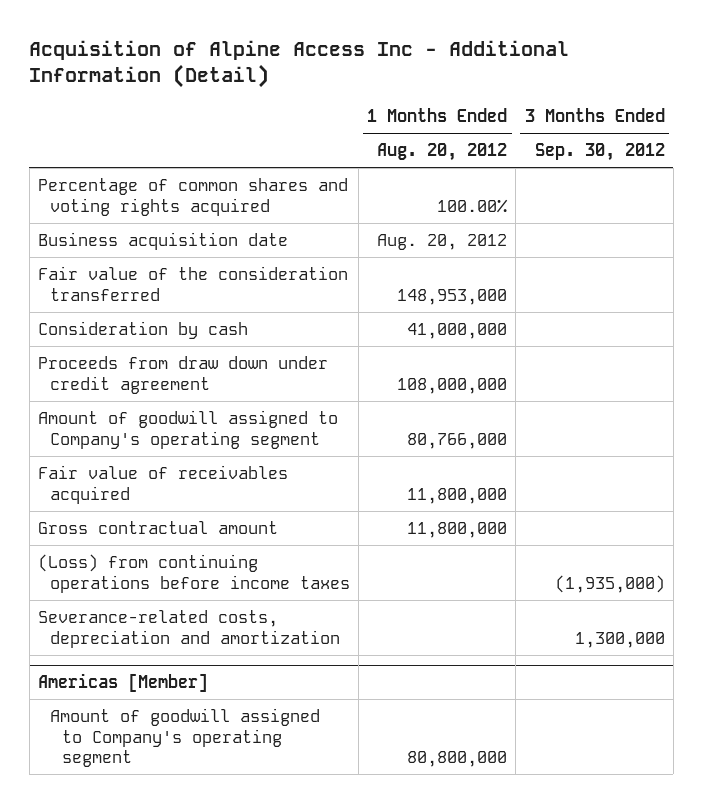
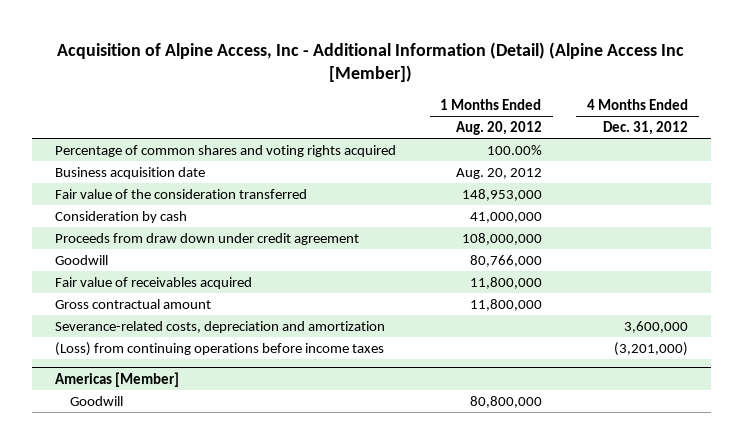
- Acquisition of Alpine Access Inc - Additional Information (Detail)
+ Acquisition of Alpine Access, Inc - Additional Information (Detail) (Alpine Access Inc [Member])
- | 1 Months Ended Aug. 20, 2012 | 3 Months Ended Sep. 30, 2012
+ | 1 Months Ended Aug. 20, 2012 | 4 Months Ended Dec. 31, 2012
- Amount of goodwill assigned to Company's operating segment | 80,766,000 |
+ Goodwill | 80,766,000 |
moved down: (Loss) from continuing operations before income taxes | | (3,201,000)
@ Americas [Member]
- Amount of goodwill assigned to Company's operating segment | 80,800,000 |
+ Goodwill | 80,800,000 |

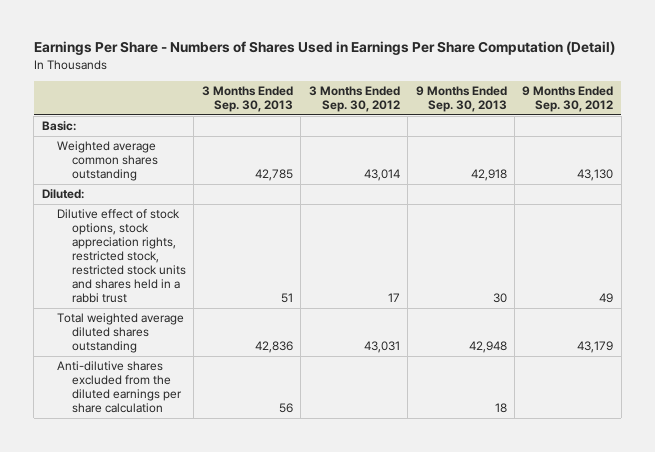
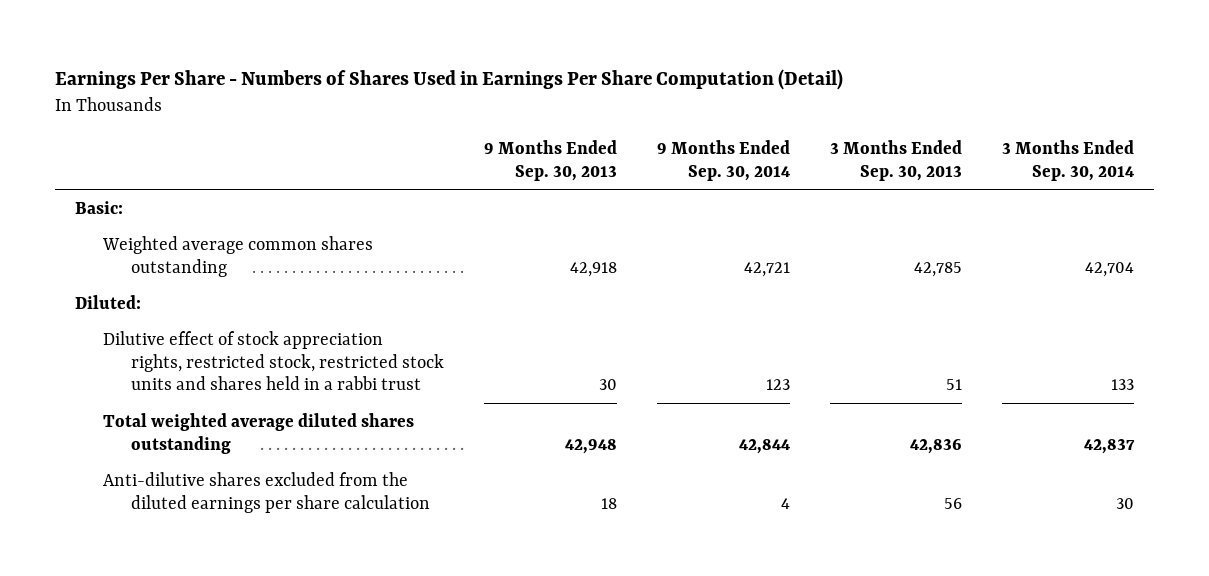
- | 3 Months Ended Sep. 30, 2013 | 3 Months Ended Sep. 30, 2012 | 9 Months Ended Sep. 30, 2013 | 9 Months Ended Sep. 30, 2012
+ | 9 Months Ended Sep. 30, 2013 | 9 Months Ended Sep. 30, 2014 | 3 Months Ended Sep. 30, 2013 | 3 Months Ended Sep. 30, 2014
- Dilutive effect of stock options, stock appreciation rights, restricted stock, restricted stock units and shares held in a rabbi trust | 51 | 17 | 30 | 49
+ Dilutive effect of stock appreciation rights, restricted stock, restricted stock units and shares held in a rabbi trust | 30 | 123 | 51 | 133

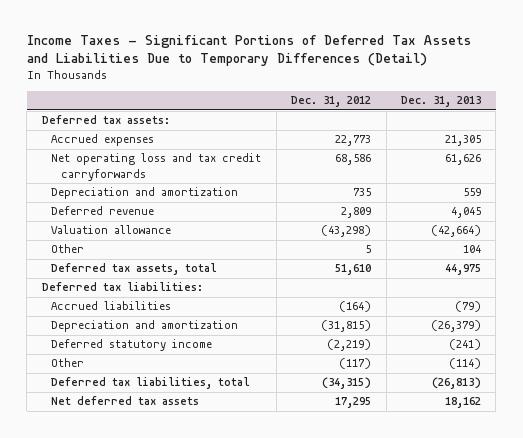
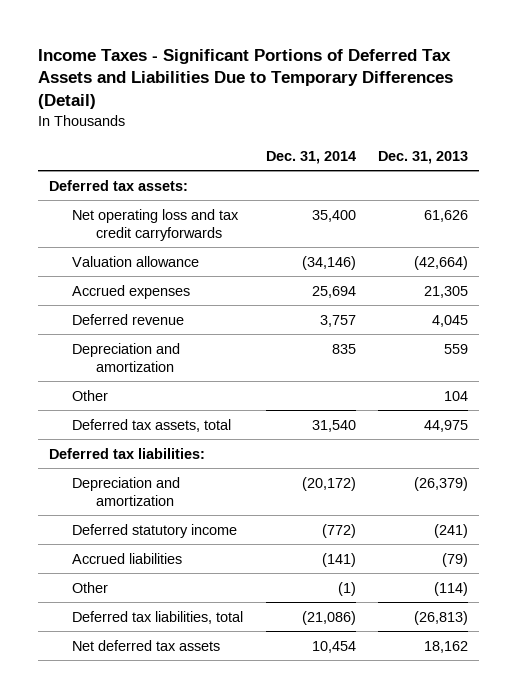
- | Dec. 31, 2012 | Dec. 31, 2013
+ | Dec. 31, 2014 | Dec. 31, 2013
moved down: Accrued expenses | 25,694 | 21,305
moved down: Deferred revenue | 3,757 | 4,045
moved down: Depreciation and amortization | 835 | 559
moved down: Accrued liabilities | (141) | (79)

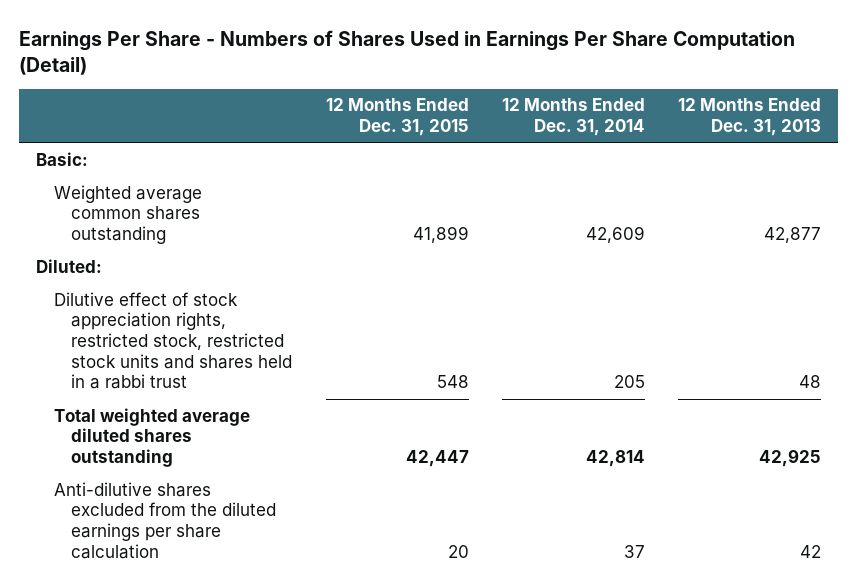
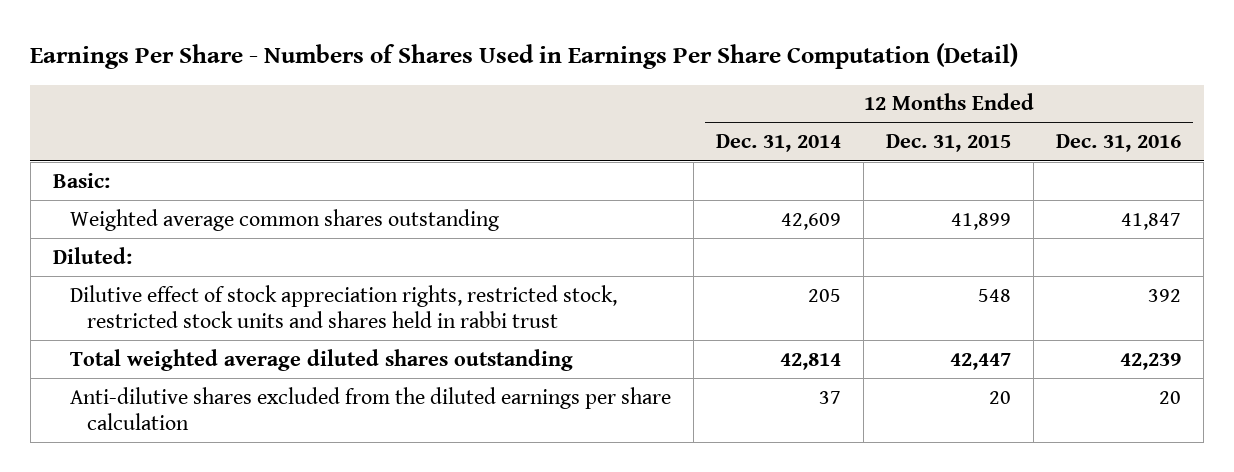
- | 12 Months Ended Dec. 31, 2015 | 12 Months Ended Dec. 31, 2014 | 12 Months Ended Dec. 31, 2013
+ | 12 Months Ended Dec. 31, 2014 | 12 Months Ended Dec. 31, 2015 | 12 Months Ended Dec. 31, 2016
- Dilutive effect of stock appreciation rights, restricted stock, restricted stock units and shares held in a rabbi trust | 548 | 205 | 48
+ Dilutive effect of stock appreciation rights, restricted stock, restricted stock units and shares held in rabbi trust | 205 | 548 | 392

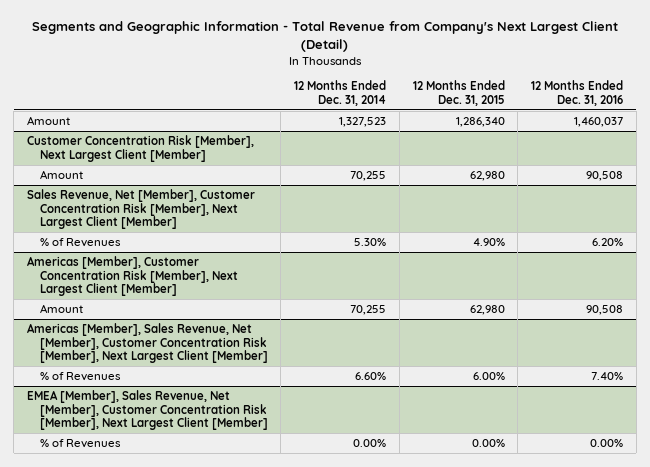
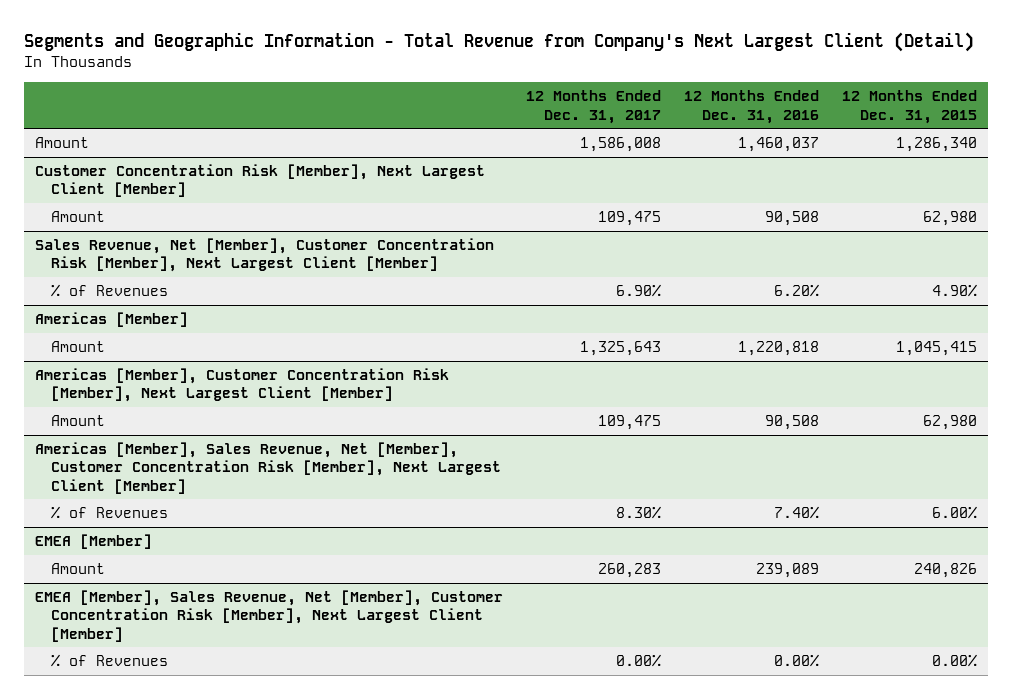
- | 12 Months Ended Dec. 31, 2014 | 12 Months Ended Dec. 31, 2015 | 12 Months Ended Dec. 31, 2016
+ | 12 Months Ended Dec. 31, 2017 | 12 Months Ended Dec. 31, 2016 | 12 Months Ended Dec. 31, 2015
+ Americas [Member]
+ Amount | 1,325,643 | 1,220,818 | 1,045,415
+ EMEA [Member]
+ Amount | 260,283 | 239,089 | 240,826

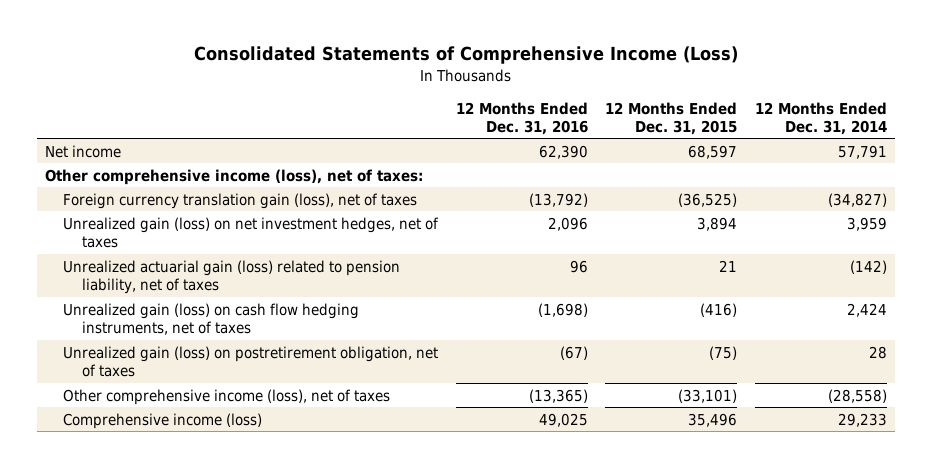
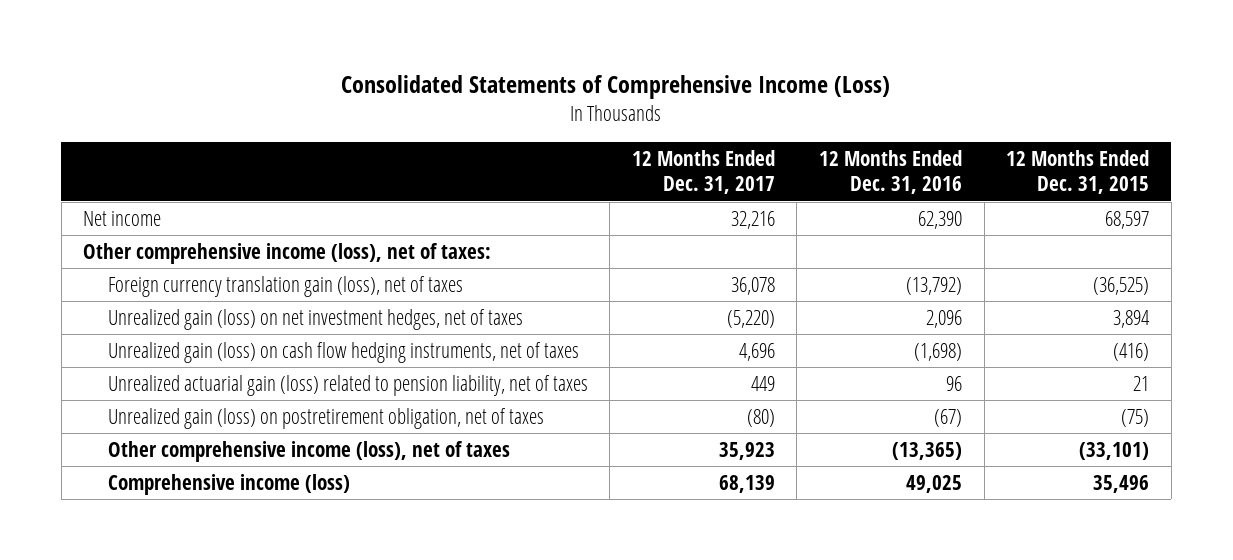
- | 12 Months Ended Dec. 31, 2016 | 12 Months Ended Dec. 31, 2015 | 12 Months Ended Dec. 31, 2014
+ | 12 Months Ended Dec. 31, 2017 | 12 Months Ended Dec. 31, 2016 | 12 Months Ended Dec. 31, 2015
moved down: Unrealized actuarial gain (loss) related to pension liability, net of taxes | 449 | 96 | 21

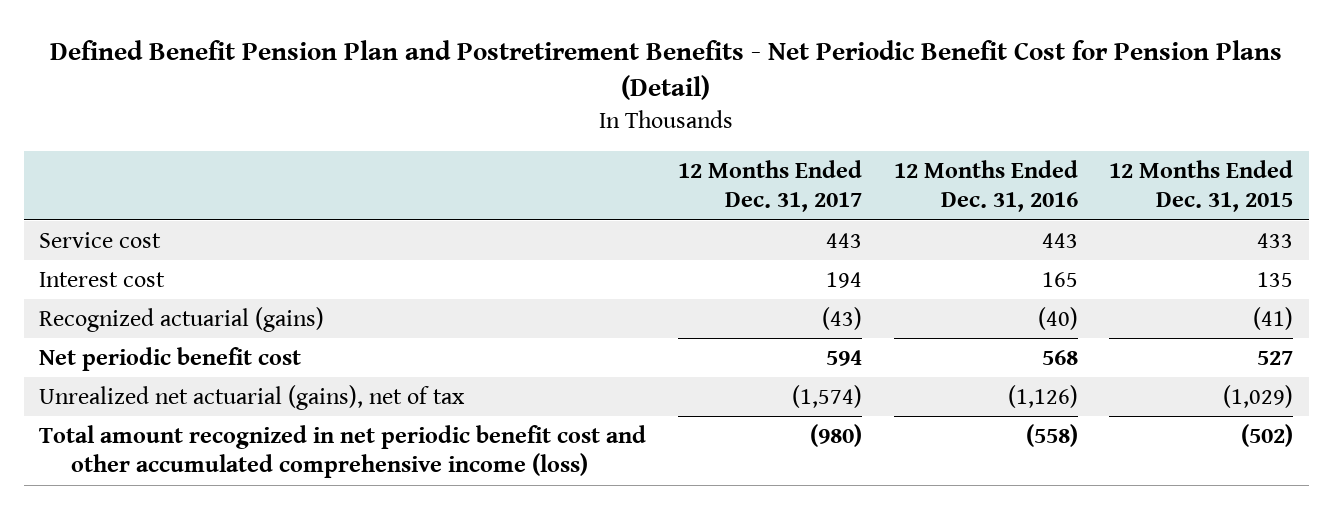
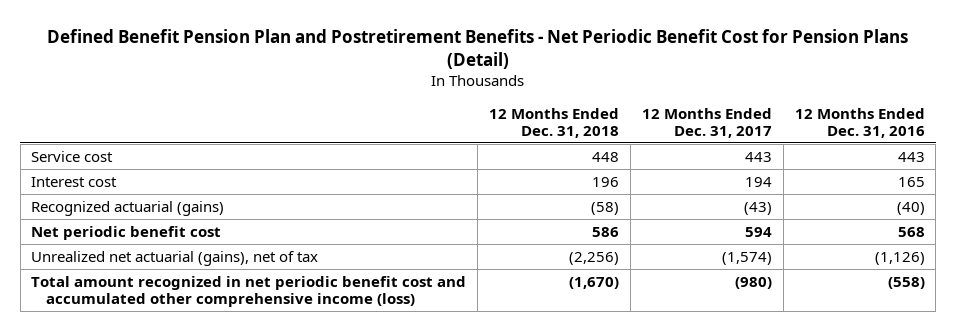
- | 12 Months Ended Dec. 31, 2017 | 12 Months Ended Dec. 31, 2016 | 12 Months Ended Dec. 31, 2015
+ | 12 Months Ended Dec. 31, 2018 | 12 Months Ended Dec. 31, 2017 | 12 Months Ended Dec. 31, 2016
- Total amount recognized in net periodic benefit cost and other accumulated comprehensive income (loss) | (980) | (558) | (502)
+ Total amount recognized in net periodic benefit cost and accumulated other comprehensive income (loss) | (1,670) | (980) | (558)

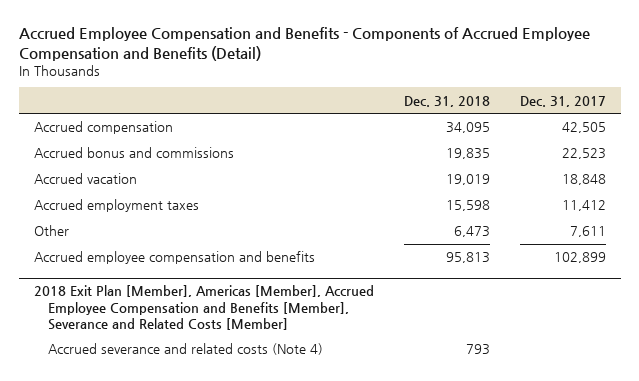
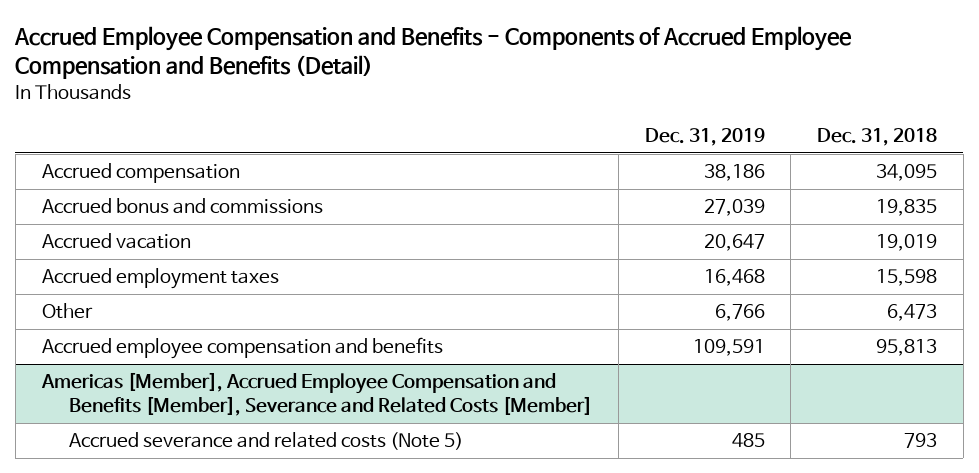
- | Dec. 31, 2018 | Dec. 31, 2017
+ | Dec. 31, 2019 | Dec. 31, 2018
- 2018 Exit Plan [Member], Americas [Member], Accrued Employee Compensation and Benefits [Member], Severance and Related Costs [Member]
- Accrued severance and related costs (Note 4) | 793 |
+ Americas [Member], Accrued Employee Compensation and Benefits [Member], Severance and Related Costs [Member]
+ Accrued severance and related costs (Note 5) | 485 | 793

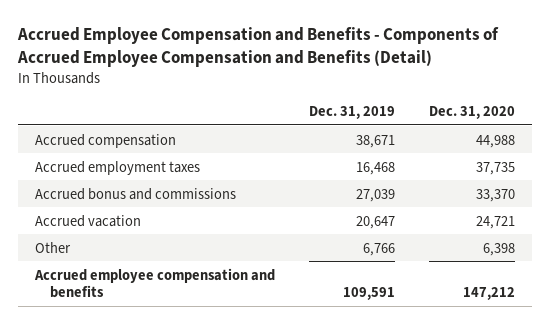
- | Dec. 31, 2019 | Dec. 31, 2018
+ | Dec. 31, 2019 | Dec. 31, 2020
- Accrued compensation | 38,186 | 34,095
+ Accrued compensation | 38,671 | 44,988
moved up: Accrued employment taxes | 16,468 | 37,735
- Americas [Member], Accrued Employee Compensation and Benefits [Member], Severance and Related Costs [Member]
- Accrued severance and related costs (Note 5) | 485 | 793

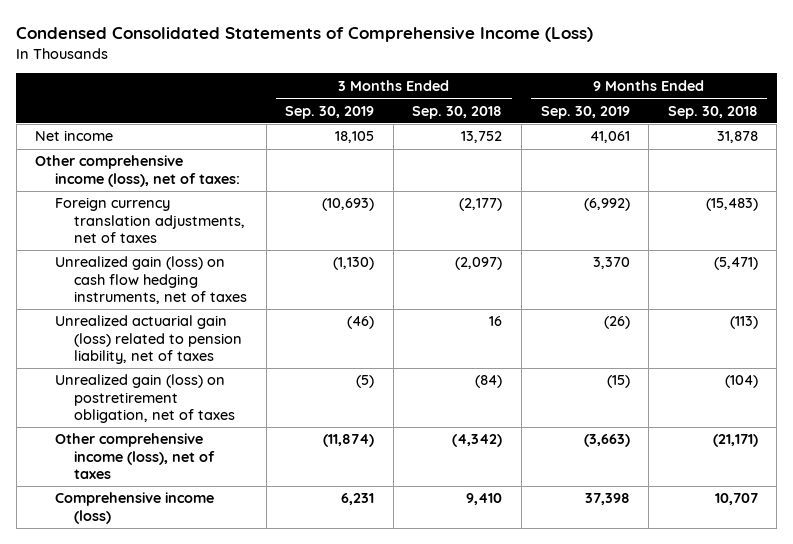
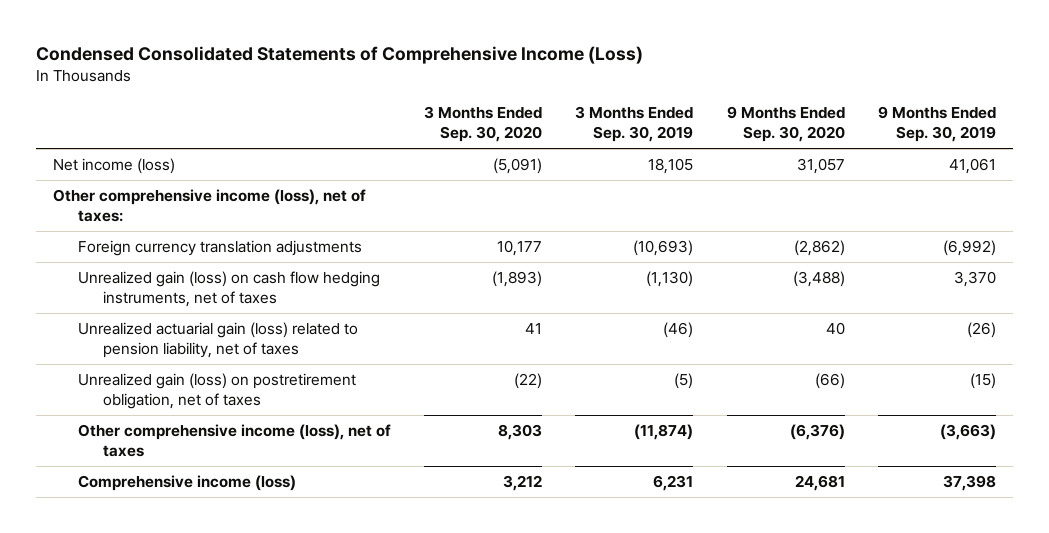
- | 3 Months Ended Sep. 30, 2019 | 3 Months Ended Sep. 30, 2018 | 9 Months Ended Sep. 30, 2019 | 9 Months Ended Sep. 30, 2018
+ | 3 Months Ended Sep. 30, 2020 | 3 Months Ended Sep. 30, 2019 | 9 Months Ended Sep. 30, 2020 | 9 Months Ended Sep. 30, 2019
- Net income | 18,105 | 13,752 | 41,061 | 31,878
+ Net income (loss) | (5,091) | 18,105 | 31,057 | 41,061
- Foreign currency translation adjustments, net of taxes | (10,693) | (2,177) | (6,992) | (15,483)
+ Foreign currency translation adjustments | 10,177 | (10,693) | (2,862) | (6,992)

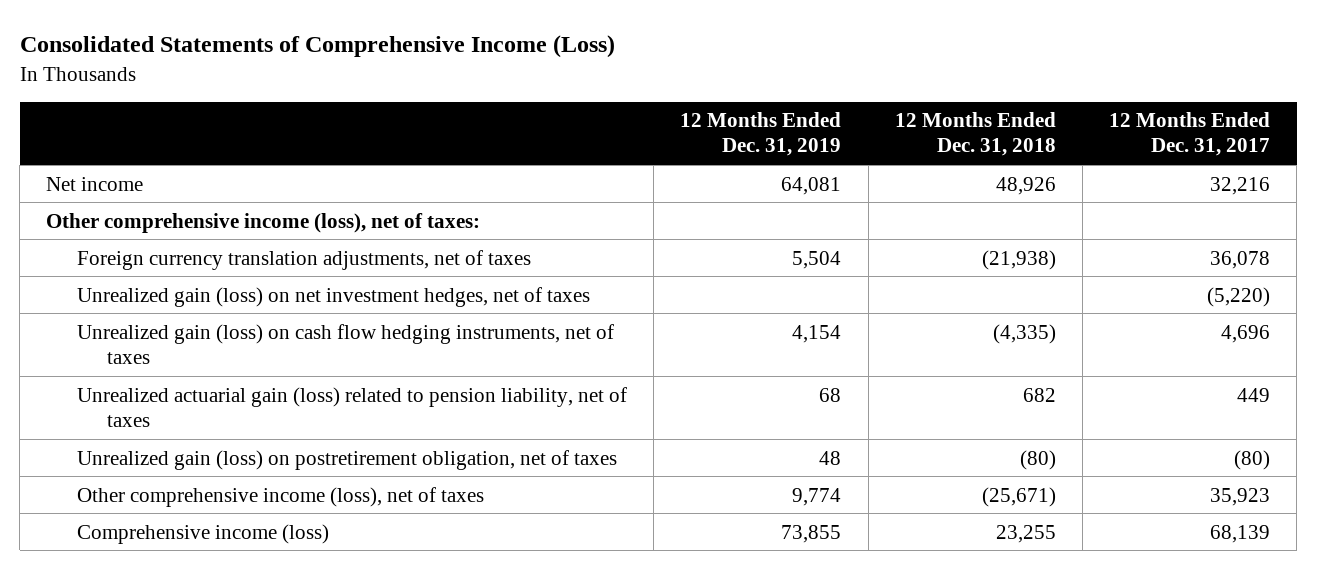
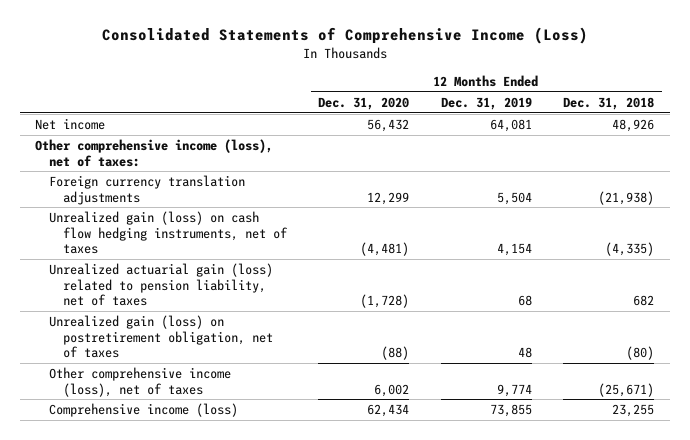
- | 12 Months Ended Dec. 31, 2019 | 12 Months Ended Dec. 31, 2018 | 12 Months Ended Dec. 31, 2017
+ | 12 Months Ended Dec. 31, 2020 | 12 Months Ended Dec. 31, 2019 | 12 Months Ended Dec. 31, 2018
- Foreign currency translation adjustments, net of taxes | 5,504 | (21,938) | 36,078
- Unrealized gain (loss) on net investment hedges, net of taxes | | | (5,220)
+ Foreign currency translation adjustments | 12,299 | 5,504 | (21,938)

